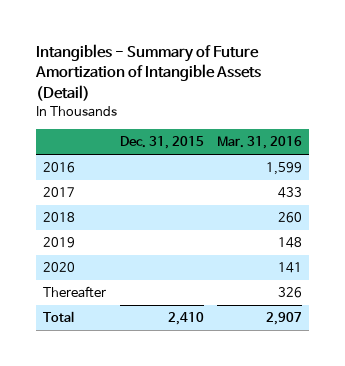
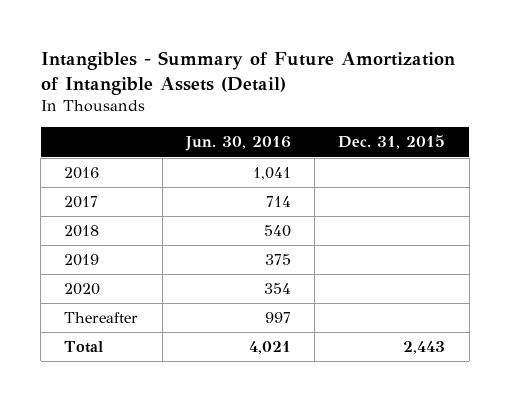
- | Dec. 31, 2015 | Mar. 31, 2016
+ | Jun. 30, 2016 | Dec. 31, 2015
- Total | 2,410 | 2,907
+ Total | 4,021 | 2,443

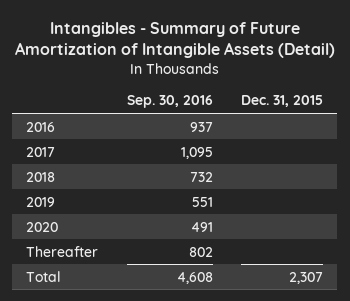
- | Jun. 30, 2016 | Dec. 31, 2015
+ | Sep. 30, 2016 | Dec. 31, 2015
- Total | 4,021 | 2,443
+ Total | 4,608 | 2,307

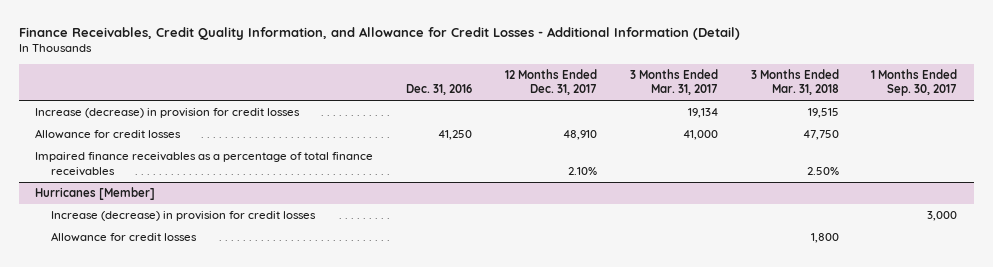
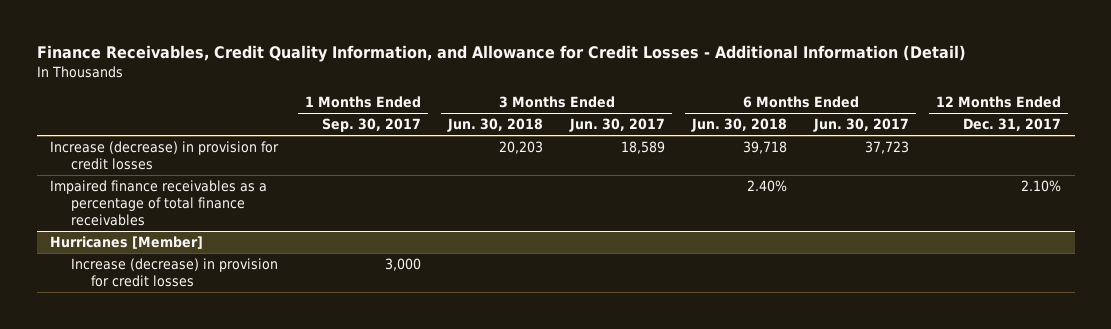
- | Dec. 31, 2016 | 12 Months Ended Dec. 31, 2017 | 3 Months Ended Mar. 31, 2017 | 3 Months Ended Mar. 31, 2018 | 1 Months Ended Sep. 30, 2017
+ | 1 Months Ended Sep. 30, 2017 | 3 Months Ended Jun. 30, 2018 | 3 Months Ended Jun. 30, 2017 | 6 Months Ended Jun. 30, 2018 | 6 Months Ended Jun. 30, 2017 | 12 Months Ended Dec. 31, 2017
- Allowance for credit losses | 41,250 | 48,910 | 41,000 | 47,750 |
@ Hurricanes [Member]
- Allowance for credit losses | | | | 1,800 |

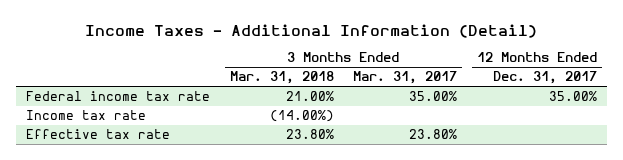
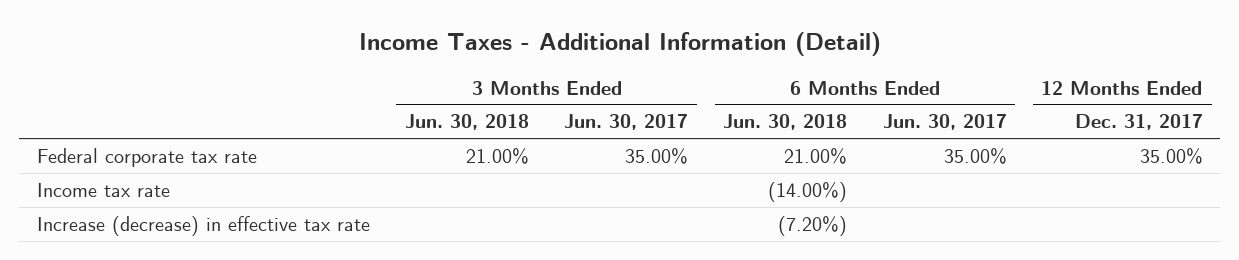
- | 3 Months Ended Mar. 31, 2018 | 3 Months Ended Mar. 31, 2017 | 12 Months Ended Dec. 31, 2017
+ | 3 Months Ended Jun. 30, 2018 | 3 Months Ended Jun. 30, 2017 | 6 Months Ended Jun. 30, 2018 | 6 Months Ended Jun. 30, 2017 | 12 Months Ended Dec. 31, 2017
- Federal income tax rate | 21.00% | 35.00% | 35.00%
+ Federal corporate tax rate | 21.00% | 35.00% | 21.00% | 35.00% | 35.00%
- Effective tax rate | 23.80% | 23.80% |
+ Increase (decrease) in effective tax rate | | | (7.20%) | |

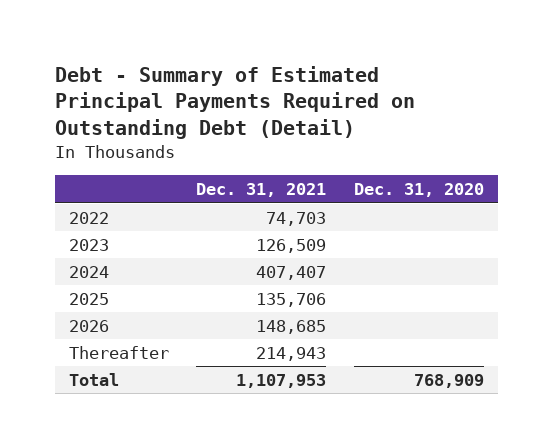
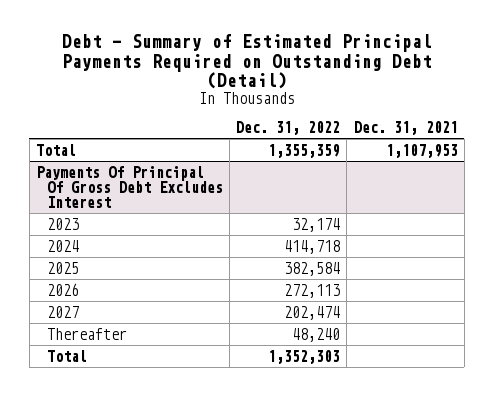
- | Dec. 31, 2021 | Dec. 31, 2020
+ | Dec. 31, 2022 | Dec. 31, 2021
- 2022 | 74,703 |
- 2023 | 126,509 |
- 2024 | 407,407 |
- 2025 | 135,706 |
- 2026 | 148,685 |
- Thereafter | 214,943 |
+ Payments Of Principal Of Gross Debt Excludes Interest
+ 2023 | 32,174 |
+ 2024 | 414,718 |
+ 2025 | 382,584 |
+ 2026 | 272,113 |
+ 2027 | 202,474 |
+ Thereafter | 48,240 |
+ Total | 1,352,303 |

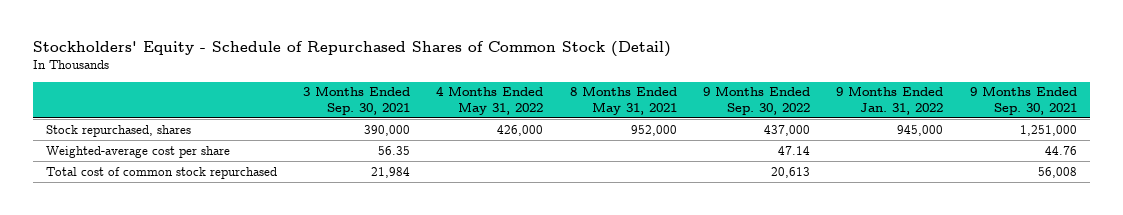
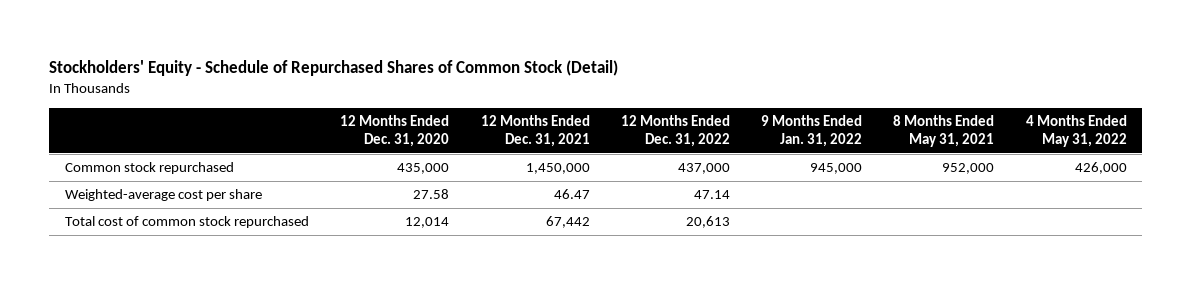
- | 3 Months Ended Sep. 30, 2021 | 4 Months Ended May 31, 2022 | 8 Months Ended May 31, 2021 | 9 Months Ended Sep. 30, 2022 | 9 Months Ended Jan. 31, 2022 | 9 Months Ended Sep. 30, 2021
+ | 12 Months Ended Dec. 31, 2020 | 12 Months Ended Dec. 31, 2021 | 12 Months Ended Dec. 31, 2022 | 9 Months Ended Jan. 31, 2022 | 8 Months Ended May 31, 2021 | 4 Months Ended May 31, 2022
- Stock repurchased, shares | 390,000 | 426,000 | 952,000 | 437,000 | 945,000 | 1,251,000
+ Common stock repurchased | 435,000 | 1,450,000 | 437,000 | 945,000 | 952,000 | 426,000

